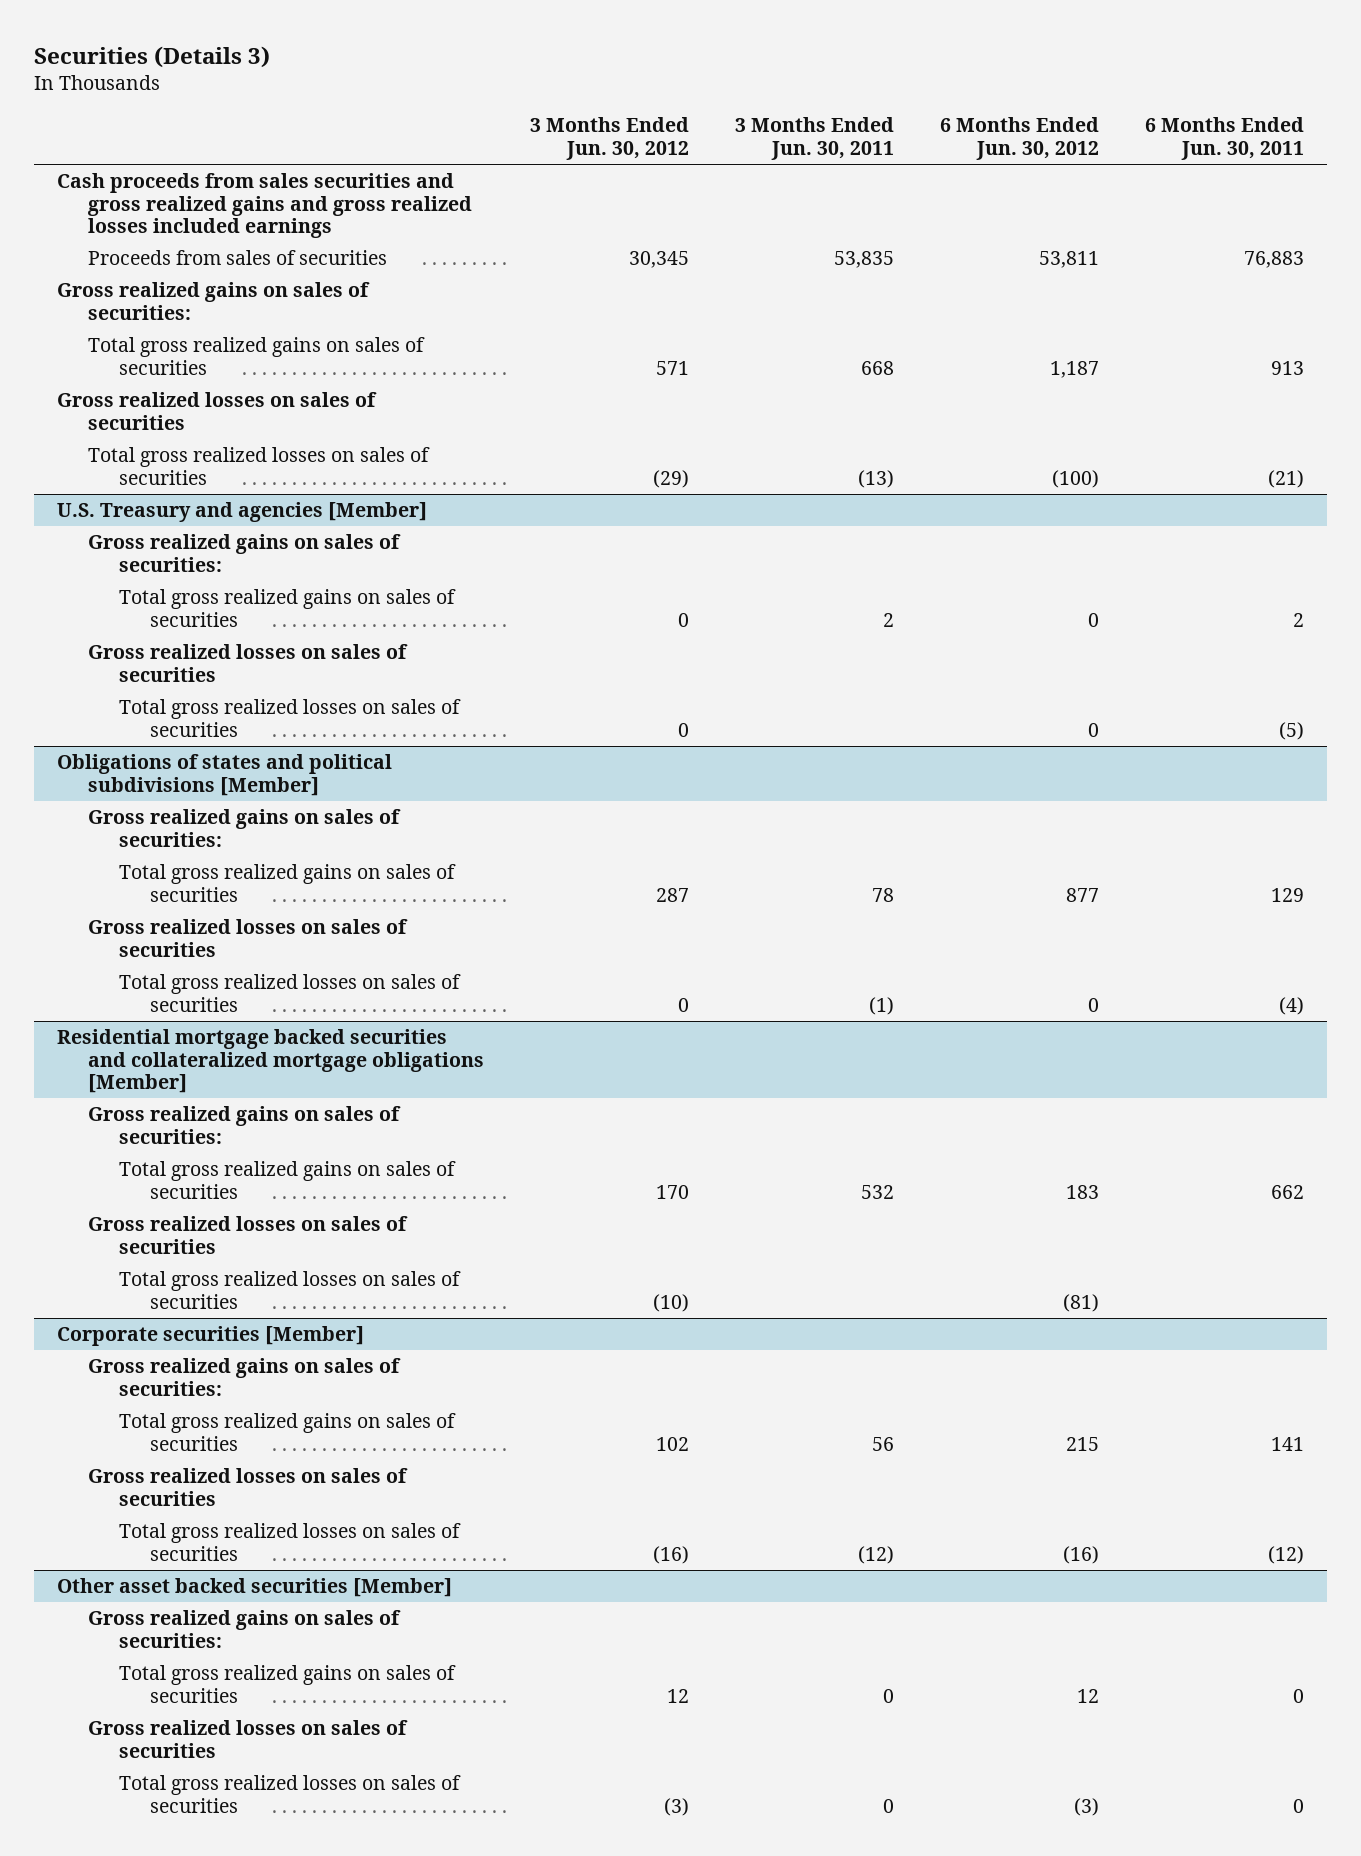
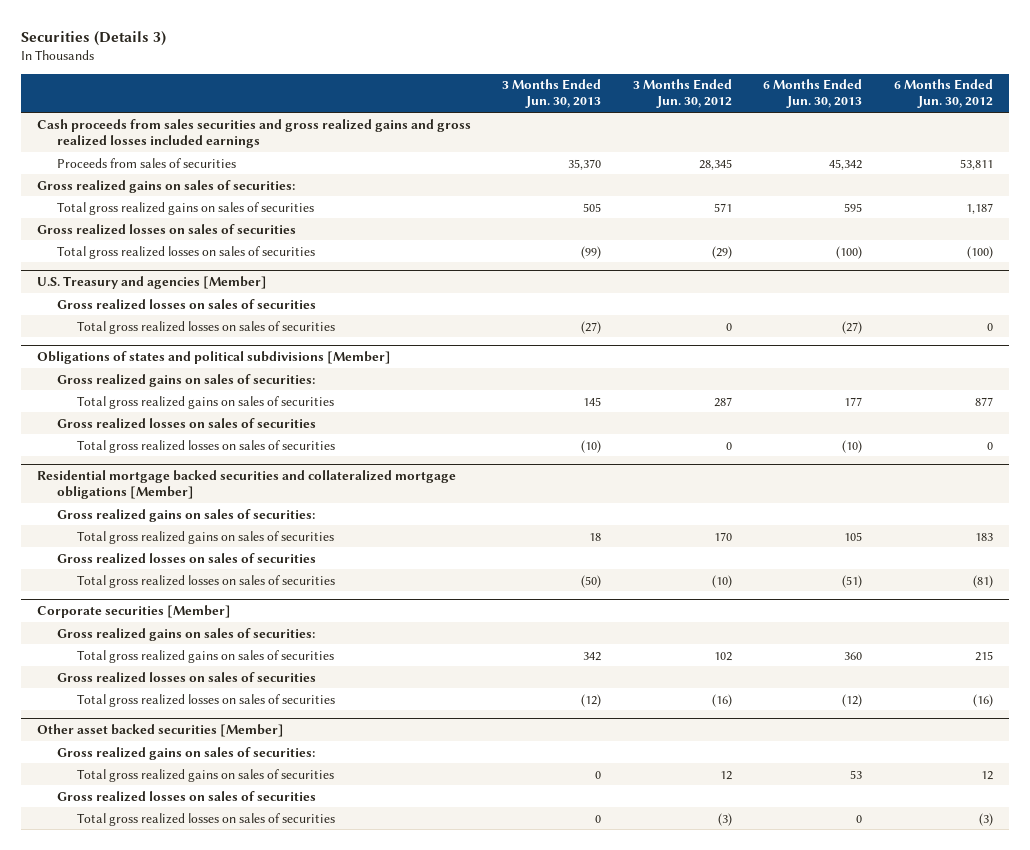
- | 3 Months Ended Jun. 30, 2012 | 3 Months Ended Jun. 30, 2011 | 6 Months Ended Jun. 30, 2012 | 6 Months Ended Jun. 30, 2011
+ | 3 Months Ended Jun. 30, 2013 | 3 Months Ended Jun. 30, 2012 | 6 Months Ended Jun. 30, 2013 | 6 Months Ended Jun. 30, 2012
- Proceeds from sales of securities | 30,345 | 53,835 | 53,811 | 76,883
+ Proceeds from sales of securities | 35,370 | 28,345 | 45,342 | 53,811
@ U.S. Treasury and agencies [Member]
- Gross realized gains on sales of securities:
- Total gross realized gains on sales of securities | 0 | 2 | 0 | 2

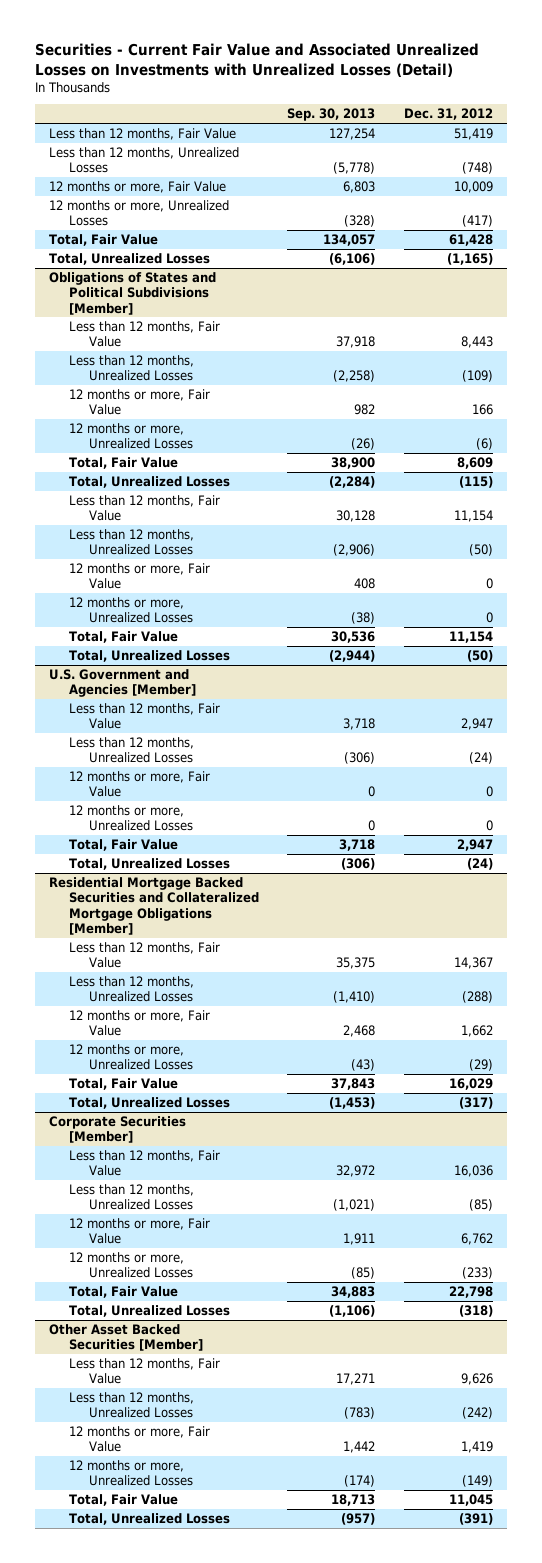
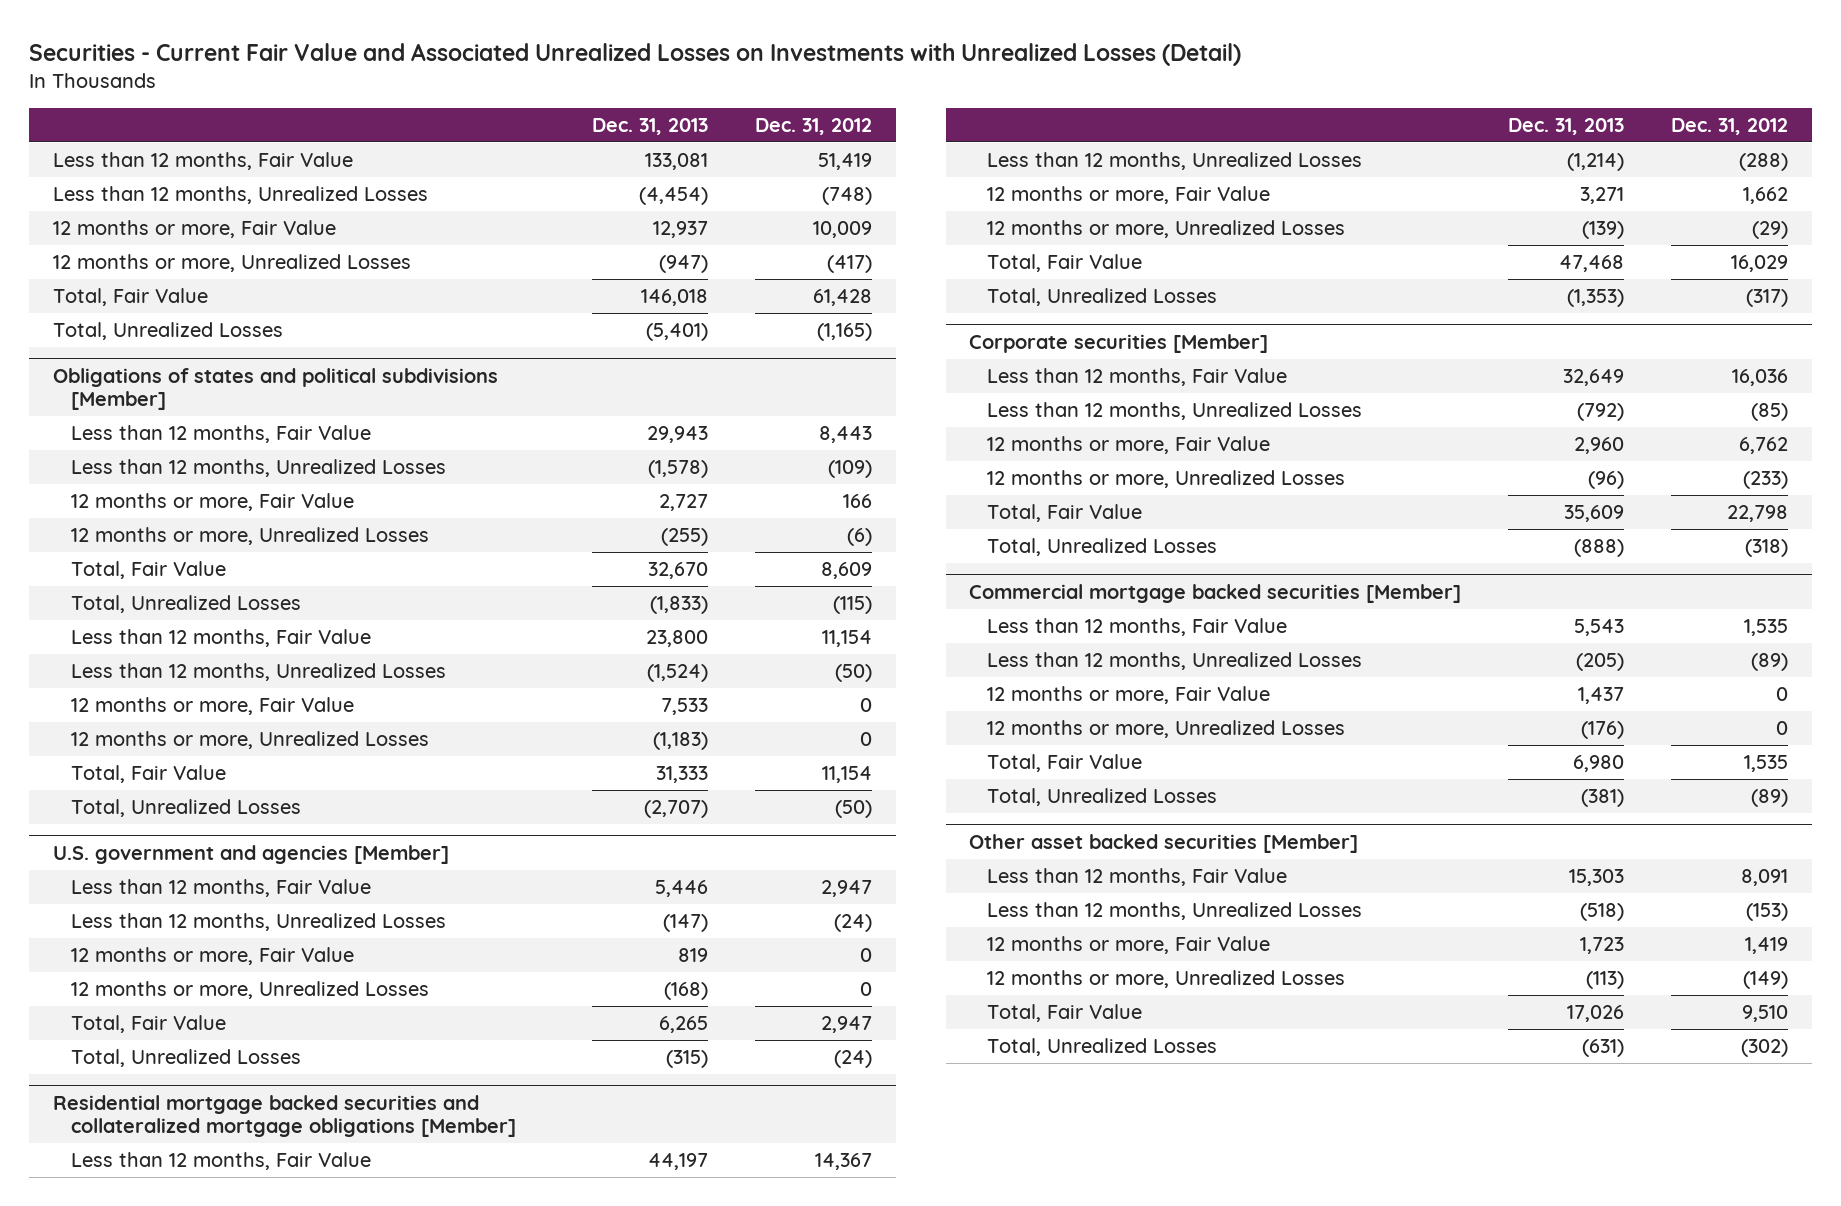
- | Sep. 30, 2013 | Dec. 31, 2012
+ | Dec. 31, 2013 | Dec. 31, 2012
- Obligations of States and Political Subdivisions [Member]
+ Obligations of states and political subdivisions [Member]
- U.S. Government and Agencies [Member]
+ U.S. government and agencies [Member]
- Residential Mortgage Backed Securities and Collateralized Mortgage Obligations [Member]
+ Residential mortgage backed securities and collateralized mortgage obligations [Member]
- Corporate Securities [Member]
+ Corporate securities [Member]
- Other Asset Backed Securities [Member]
- Less than 12 months, Fair Value | 17,271 | 9,626
- Less than 12 months, Unrealized Losses | (783) | (242)
+ Commercial mortgage backed securities [Member]
+ Less than 12 months, Fair Value | 5,543 | 1,535
+ Less than 12 months, Unrealized Losses | (205) | (89)
+ 12 months or more, Fair Value | 1,437 | 0
+ 12 months or more, Unrealized Losses | (176) | 0
+ Total, Fair Value | 6,980 | 1,535
+ Total, Unrealized Losses | (381) | (89)
+ Other asset backed securities [Member]
+ Less than 12 months, Fair Value | 15,303 | 8,091
+ Less than 12 months, Unrealized Losses | (518) | (153)
- Total, Fair Value | 18,713 | 11,045
- Total, Unrealized Losses | (957) | (391)
+ Total, Fair Value | 17,026 | 9,510
+ Total, Unrealized Losses | (631) | (302)

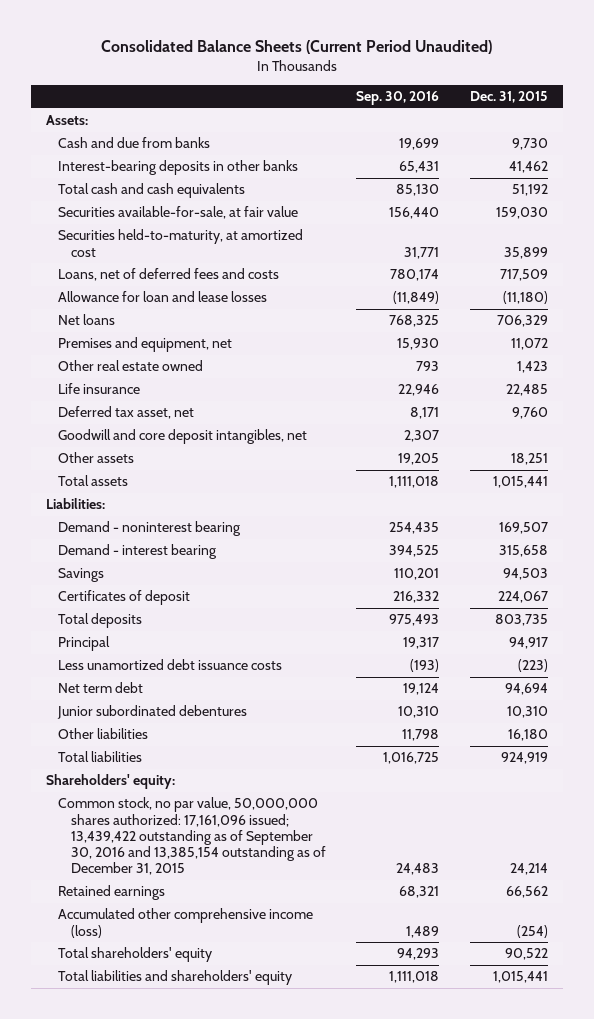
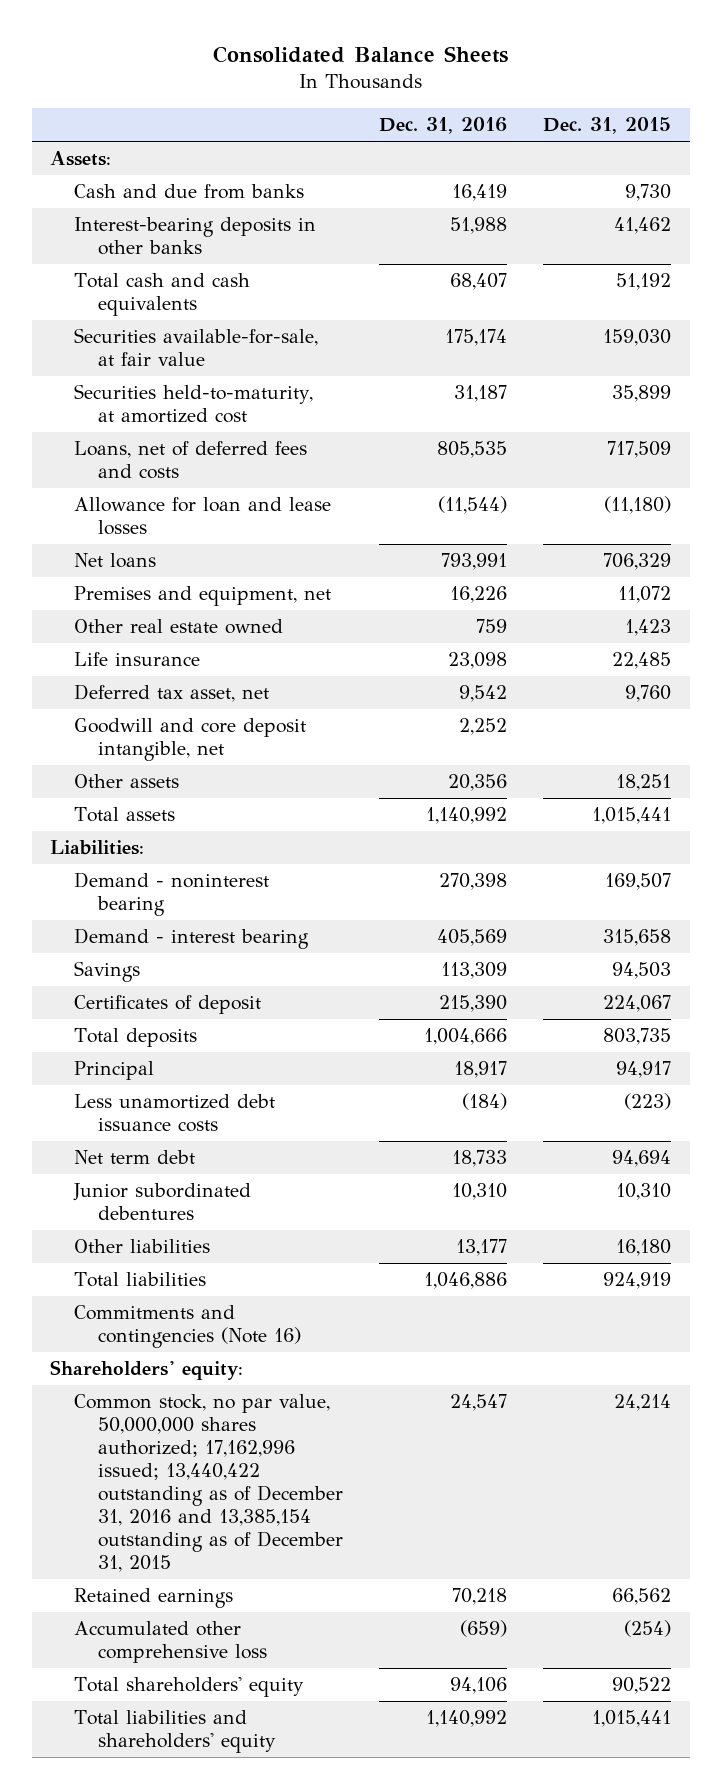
- Consolidated Balance Sheets (Current Period Unaudited)
+ Consolidated Balance Sheets
- | Sep. 30, 2016 | Dec. 31, 2015
+ | Dec. 31, 2016 | Dec. 31, 2015
- Goodwill and core deposit intangibles, net | 2,307 |
+ Goodwill and core deposit intangible, net | 2,252 |
+ Commitments and contingencies (Note 16)
- Common stock, no par value, 50,000,000 shares authorized: 17,161,096 issued; 13,439,422 outstanding as of September 30, 2016 and 13,385,154 outstanding as of December 31, 2015 | 24,483 | 24,214
+ Common stock, no par value, 50,000,000 shares authorized; 17,162,996 issued; 13,440,422 outstanding as of December 31, 2016 and 13,385,154 outstanding as of December 31, 2015 | 24,547 | 24,214
- Accumulated other comprehensive income (loss) | 1,489 | (254)
+ Accumulated other comprehensive loss | (659) | (254)

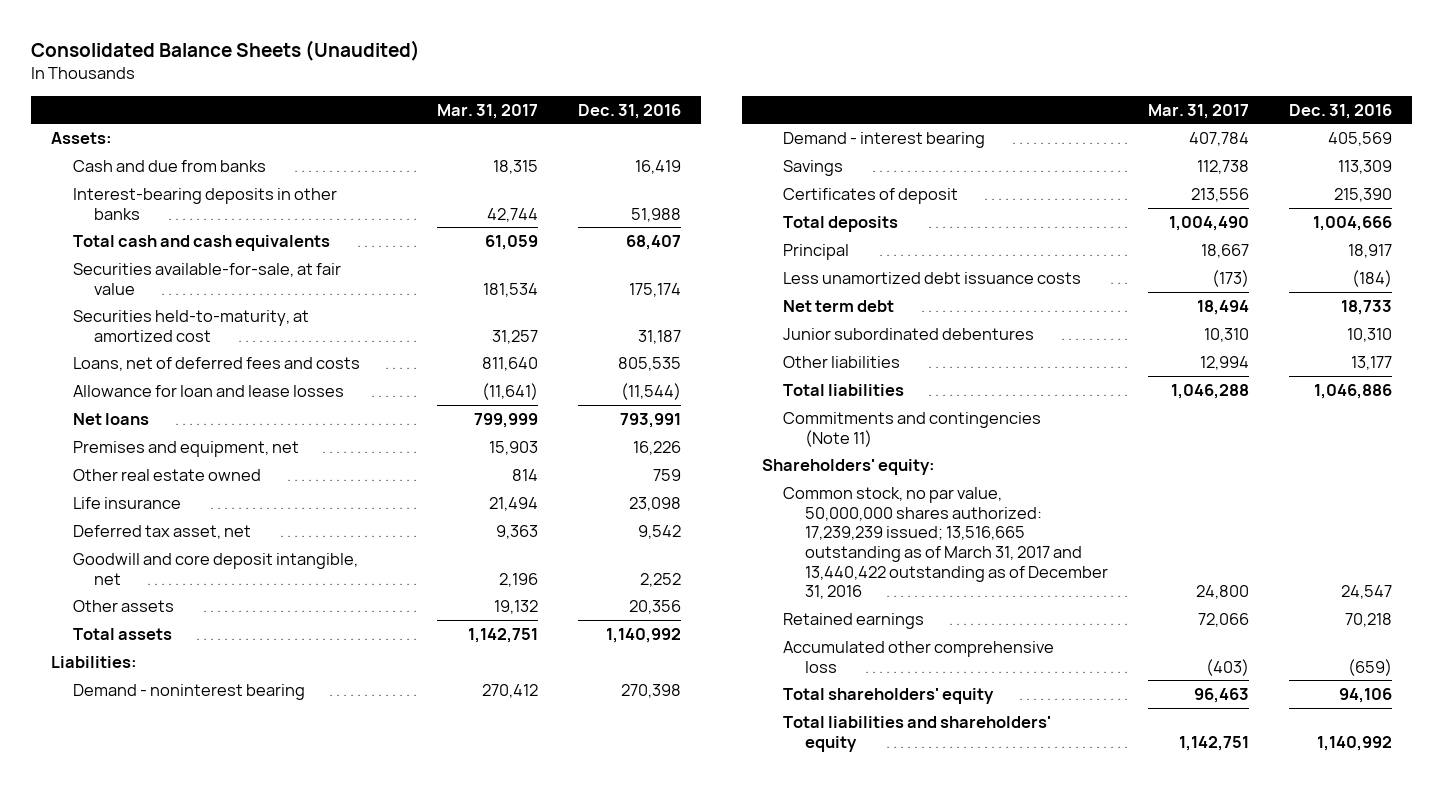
- Consolidated Balance Sheets
+ Consolidated Balance Sheets (Unaudited)
- | Dec. 31, 2016 | Dec. 31, 2015
+ | Mar. 31, 2017 | Dec. 31, 2016
- Commitments and contingencies (Note 16)
+ Commitments and contingencies (Note 11)
- Common stock, no par value, 50,000,000 shares authorized; 17,162,996 issued; 13,440,422 outstanding as of December 31, 2016 and 13,385,154 outstanding as of December 31, 2015 | 24,547 | 24,214
+ Common stock, no par value, 50,000,000 shares authorized: 17,239,239 issued; 13,516,665 outstanding as of March 31, 2017 and 13,440,422 outstanding as of December 31, 2016 | 24,800 | 24,547

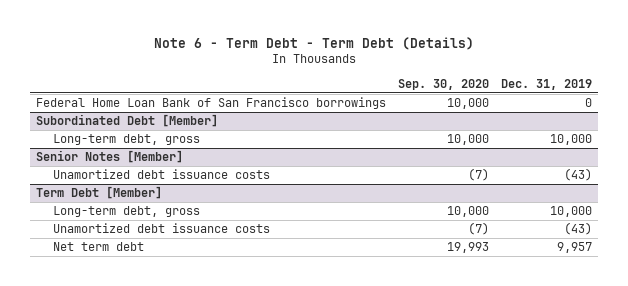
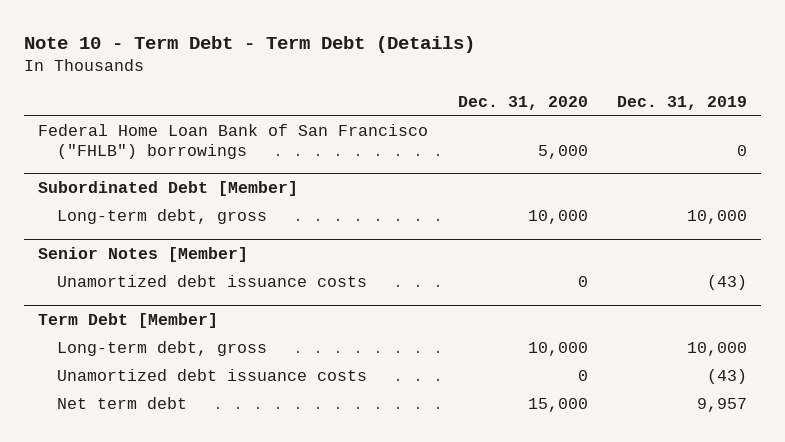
- Note 6 - Term Debt - Term Debt (Details)
+ Note 10 - Term Debt - Term Debt (Details)
- | Sep. 30, 2020 | Dec. 31, 2019
+ | Dec. 31, 2020 | Dec. 31, 2019
- Federal Home Loan Bank of San Francisco borrowings | 10,000 | 0
+ Federal Home Loan Bank of San Francisco ("FHLB") borrowings | 5,000 | 0

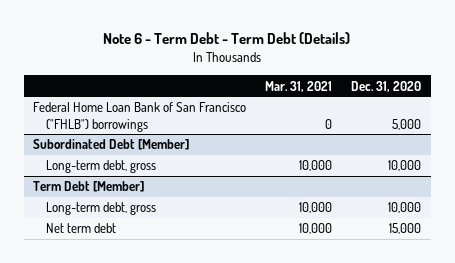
- Note 10 - Term Debt - Term Debt (Details)
+ Note 6 - Term Debt - Term Debt (Details)
- | Dec. 31, 2020 | Dec. 31, 2019
+ | Mar. 31, 2021 | Dec. 31, 2020
- Senior Notes [Member]
- Unamortized debt issuance costs | 0 | (43)
@ Term Debt [Member]
- Unamortized debt issuance costs | 0 | (43)

